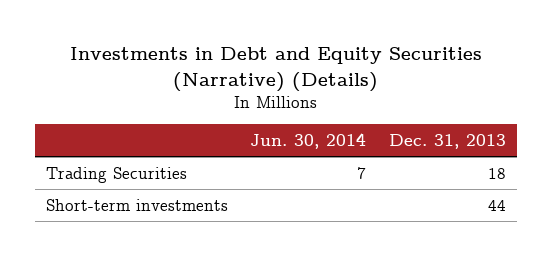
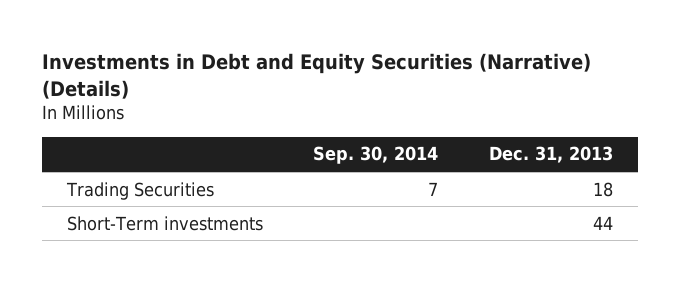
- | Jun. 30, 2014 | Dec. 31, 2013
+ | Sep. 30, 2014 | Dec. 31, 2013
- Short-term investments | | 44
+ Short-Term investments | | 44

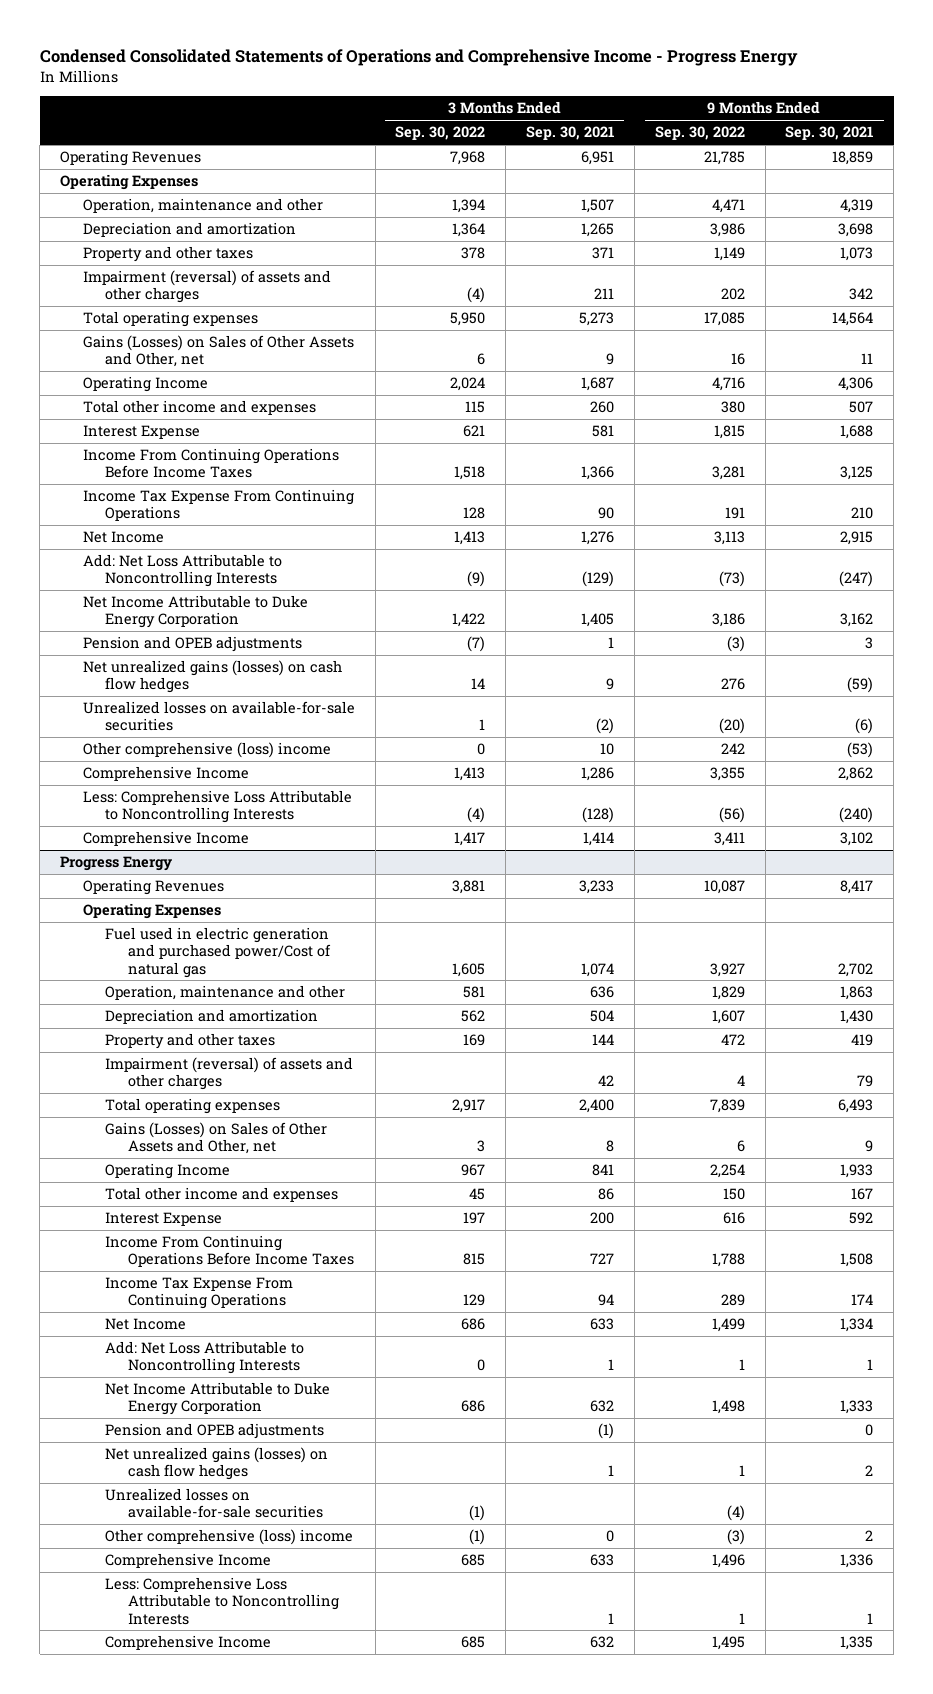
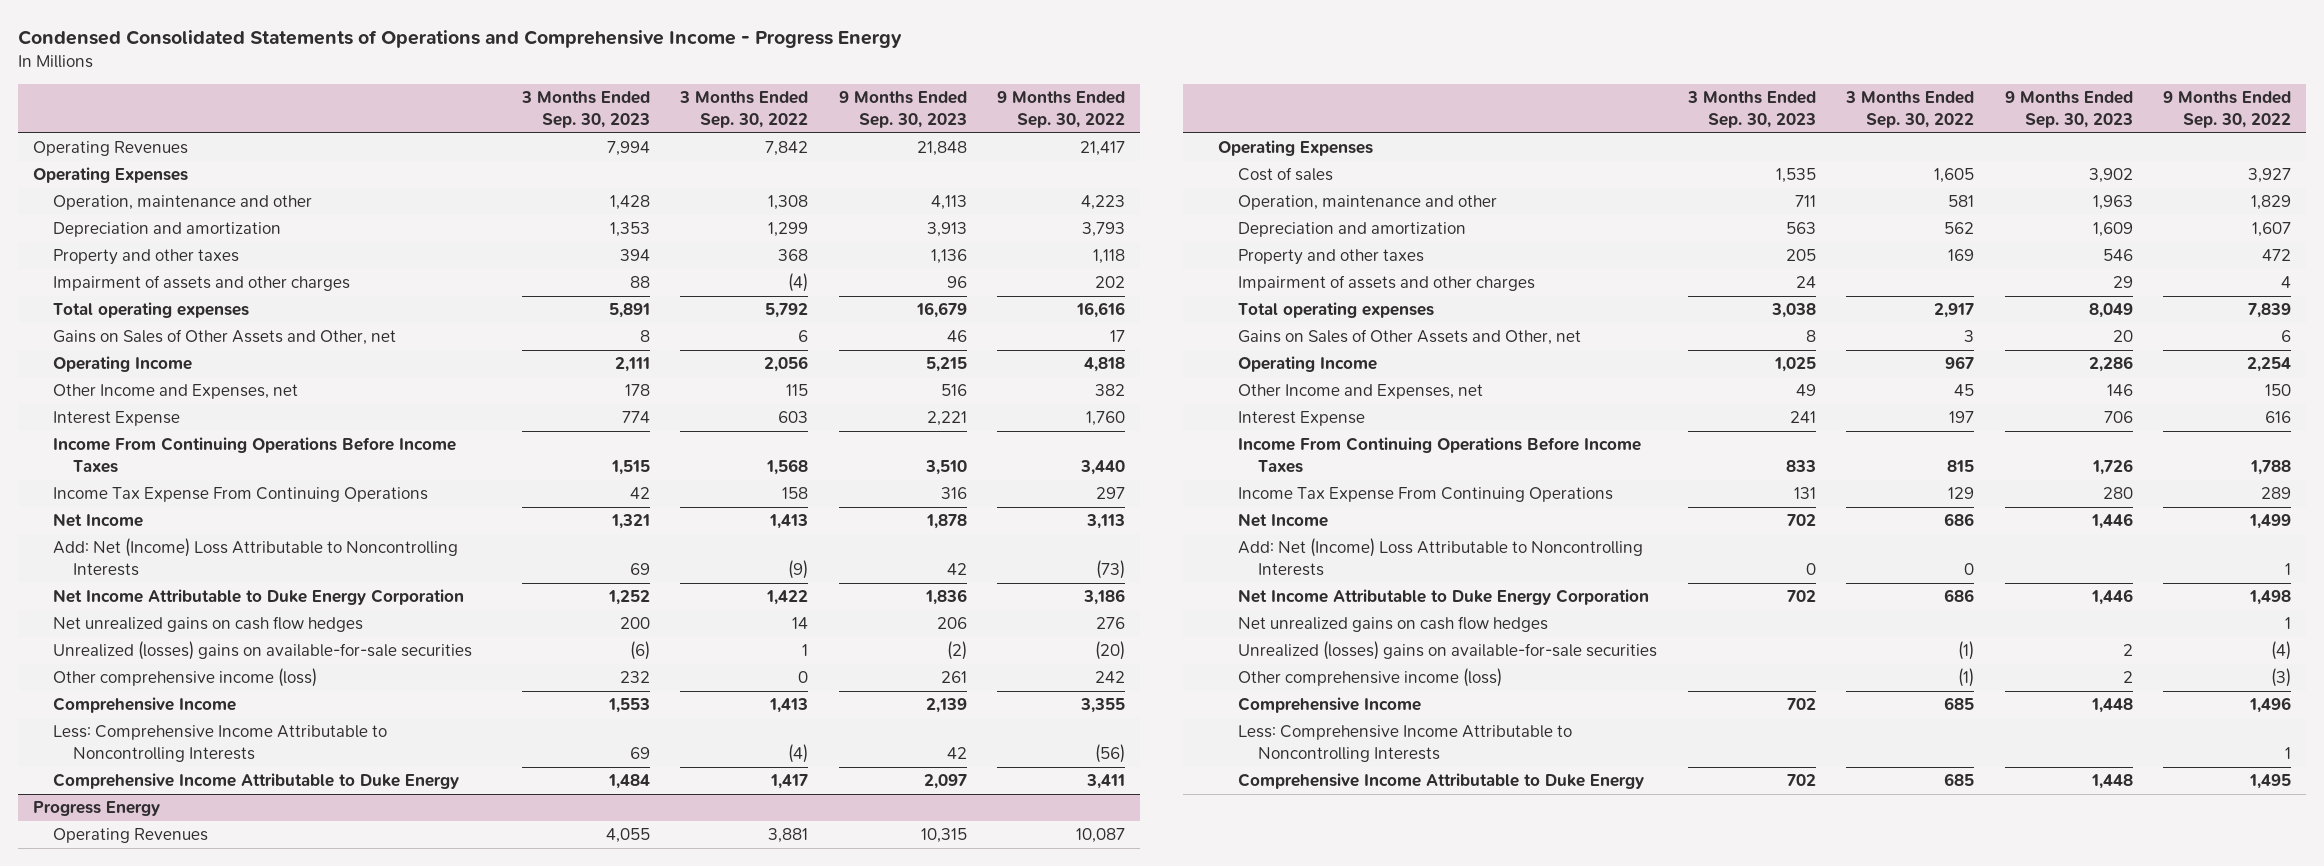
- | 3 Months Ended Sep. 30, 2022 | 3 Months Ended Sep. 30, 2021 | 9 Months Ended Sep. 30, 2022 | 9 Months Ended Sep. 30, 2021
+ | 3 Months Ended Sep. 30, 2023 | 3 Months Ended Sep. 30, 2022 | 9 Months Ended Sep. 30, 2023 | 9 Months Ended Sep. 30, 2022
- Operating Revenues | 7,968 | 6,951 | 21,785 | 18,859
+ Operating Revenues | 7,994 | 7,842 | 21,848 | 21,417
- Operation, maintenance and other | 1,394 | 1,507 | 4,471 | 4,319
- Depreciation and amortization | 1,364 | 1,265 | 3,986 | 3,698
- Property and other taxes | 378 | 371 | 1,149 | 1,073
- Impairment (reversal) of assets and other charges | (4) | 211 | 202 | 342
- Total operating expenses | 5,950 | 5,273 | 17,085 | 14,564
- Gains (Losses) on Sales of Other Assets and Other, net | 6 | 9 | 16 | 11
- Operating Income | 2,024 | 1,687 | 4,716 | 4,306
- Total other income and expenses | 115 | 260 | 380 | 507
- Interest Expense | 621 | 581 | 1,815 | 1,688
- Income From Continuing Operations Before Income Taxes | 1,518 | 1,366 | 3,281 | 3,125
- Income Tax Expense From Continuing Operations | 128 | 90 | 191 | 210
+ Operation, maintenance and other | 1,428 | 1,308 | 4,113 | 4,223
+ Depreciation and amortization | 1,353 | 1,299 | 3,913 | 3,793
+ Property and other taxes | 394 | 368 | 1,136 | 1,118
+ Impairment of assets and other charges | 88 | (4) | 96 | 202
+ Total operating expenses | 5,891 | 5,792 | 16,679 | 16,616
+ Gains on Sales of Other Assets and Other, net | 8 | 6 | 46 | 17
+ Operating Income | 2,111 | 2,056 | 5,215 | 4,818
+ Other Income and Expenses, net | 178 | 115 | 516 | 382
+ Interest Expense | 774 | 603 | 2,221 | 1,760
+ Income From Continuing Operations Before Income Taxes | 1,515 | 1,568 | 3,510 | 3,440
+ Income Tax Expense From Continuing Operations | 42 | 158 | 316 | 297
- Add: Net Loss Attributable to Noncontrolling Interests | (9) | (129) | (73) | (247)
+ Add: Net (Income) Loss Attributable to Noncontrolling Interests | 69 | (9) | 42 | (73)
- Pension and OPEB adjustments | (7) | 1 | (3) | 3
- Net unrealized gains (losses) on cash flow hedges | 14 | 9 | 276 | (59)
- Unrealized losses on available-for-sale securities | 1 | (2) | (20) | (6)
- Other comprehensive (loss) income | 0 | 10 | 242 | (53)
+ Net unrealized gains on cash flow hedges | 200 | 14 | 206 | 276
+ Unrealized (losses) gains on available-for-sale securities | (6) | 1 | (2) | (20)
+ Other comprehensive income (loss) | 232 | 0 | 261 | 242
- Less: Comprehensive Loss Attributable to Noncontrolling Interests | (4) | (128) | (56) | (240)
- Comprehensive Income | 1,417 | 1,414 | 3,411 | 3,102
+ Less: Comprehensive Income Attributable to Noncontrolling Interests | 69 | (4) | 42 | (56)
+ Comprehensive Income Attributable to Duke Energy | 1,484 | 1,417 | 2,097 | 3,411
@ Progress Energy
- Fuel used in electric generation and purchased power/Cost of natural gas | 1,605 | 1,074 | 3,927 | 2,702
+ Cost of sales | 1,535 | 1,605 | 3,902 | 3,927
- Impairment (reversal) of assets and other charges | | 42 | 4 | 79
+ Impairment of assets and other charges | 24 | | 29 | 4
- Gains (Losses) on Sales of Other Assets and Other, net | 3 | 8 | 6 | 9
+ Gains on Sales of Other Assets and Other, net | 8 | 3 | 20 | 6
- Total other income and expenses | 45 | 86 | 150 | 167
+ Other Income and Expenses, net | 49 | 45 | 146 | 150
- Add: Net Loss Attributable to Noncontrolling Interests | 0 | 1 | 1 | 1
+ Add: Net (Income) Loss Attributable to Noncontrolling Interests | 0 | 0 | | 1
- Pension and OPEB adjustments | | (1) | | 0
- Net unrealized gains (losses) on cash flow hedges | | 1 | 1 | 2
- Unrealized losses on available-for-sale securities | (1) | | (4) |
- Other comprehensive (loss) income | (1) | 0 | (3) | 2
+ Net unrealized gains on cash flow hedges | | | | 1
+ Unrealized (losses) gains on available-for-sale securities | | (1) | 2 | (4)
+ Other comprehensive income (loss) | | (1) | 2 | (3)
- Less: Comprehensive Loss Attributable to Noncontrolling Interests | | 1 | 1 | 1
- Comprehensive Income | 685 | 632 | 1,495 | 1,335
+ Less: Comprehensive Income Attributable to Noncontrolling Interests | | | | 1
+ Comprehensive Income Attributable to Duke Energy | 702 | 685 | 1,448 | 1,495

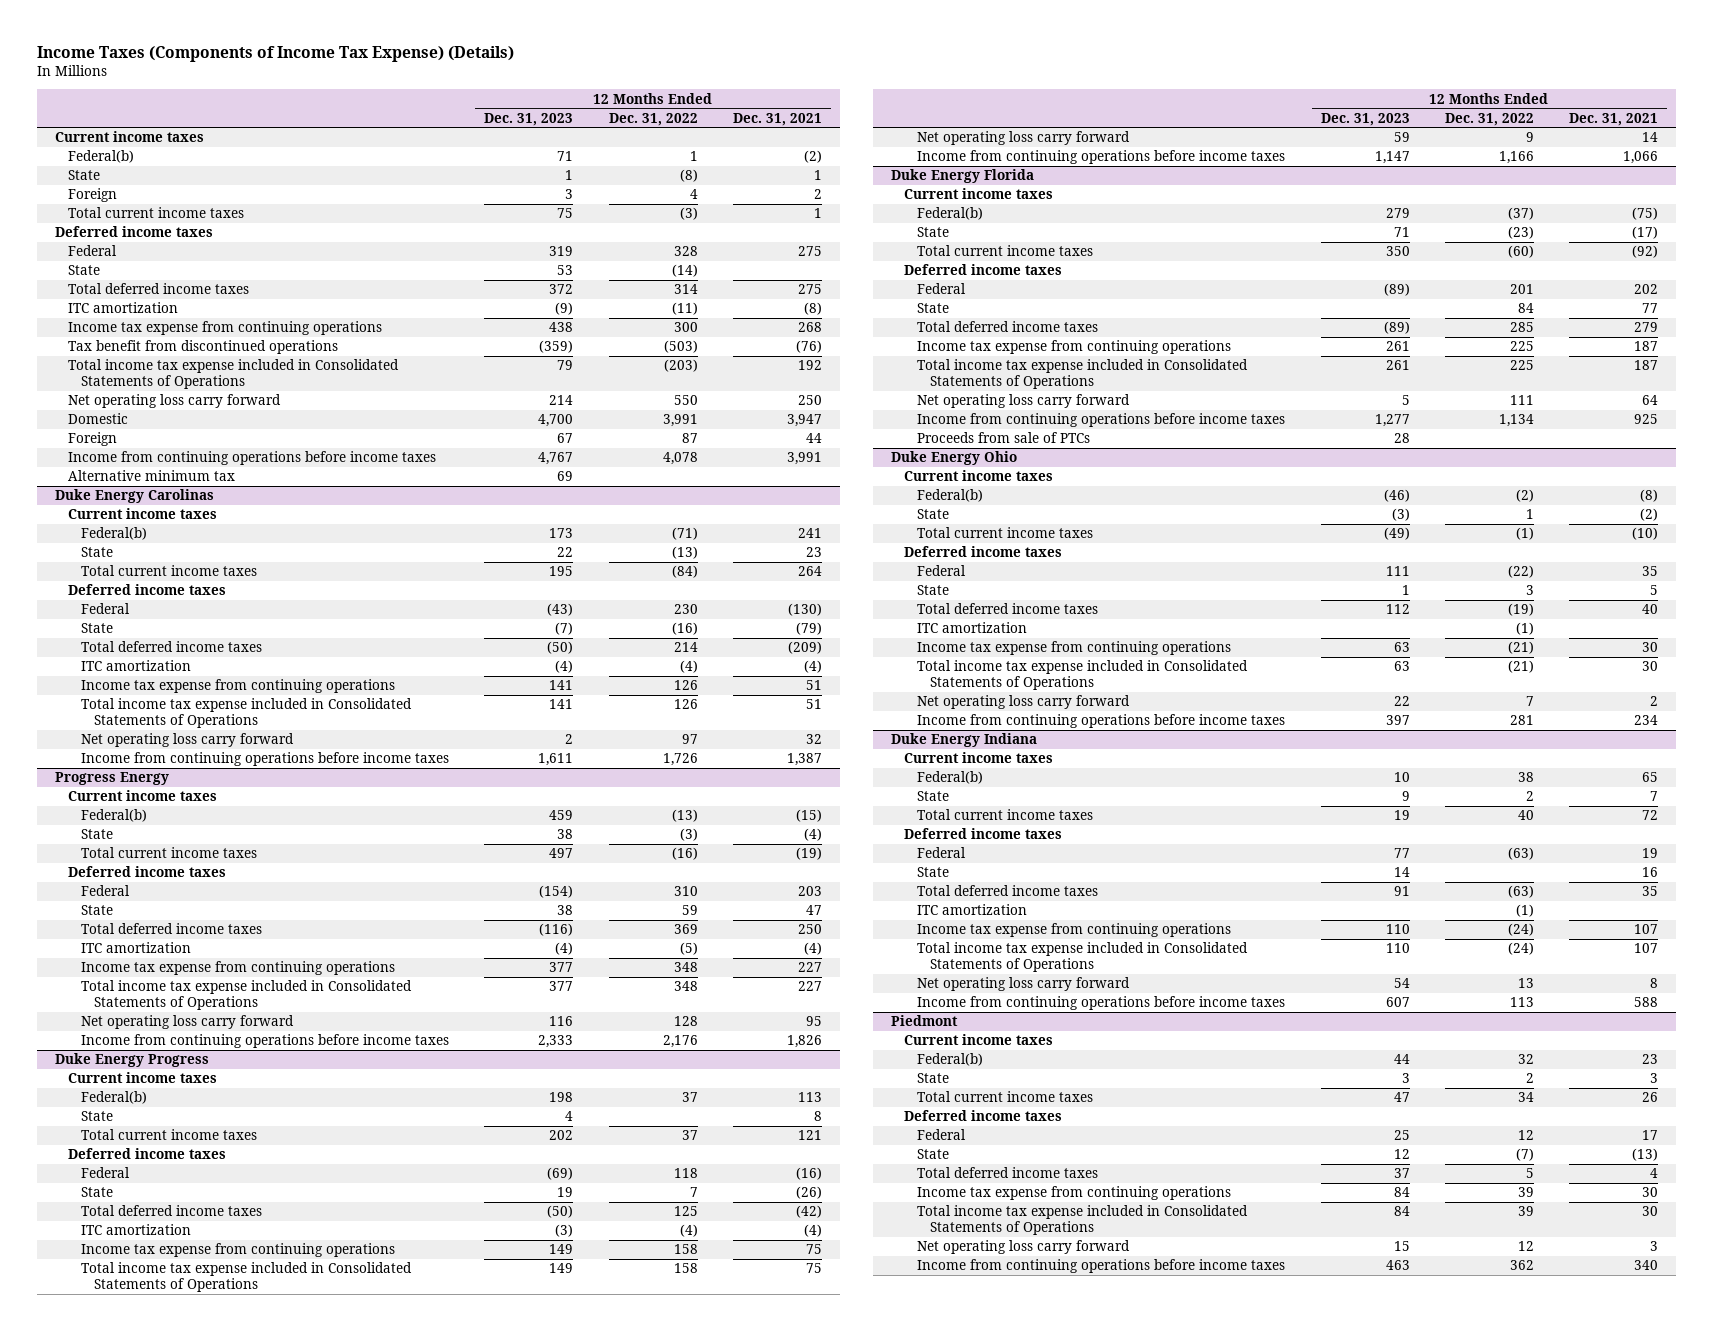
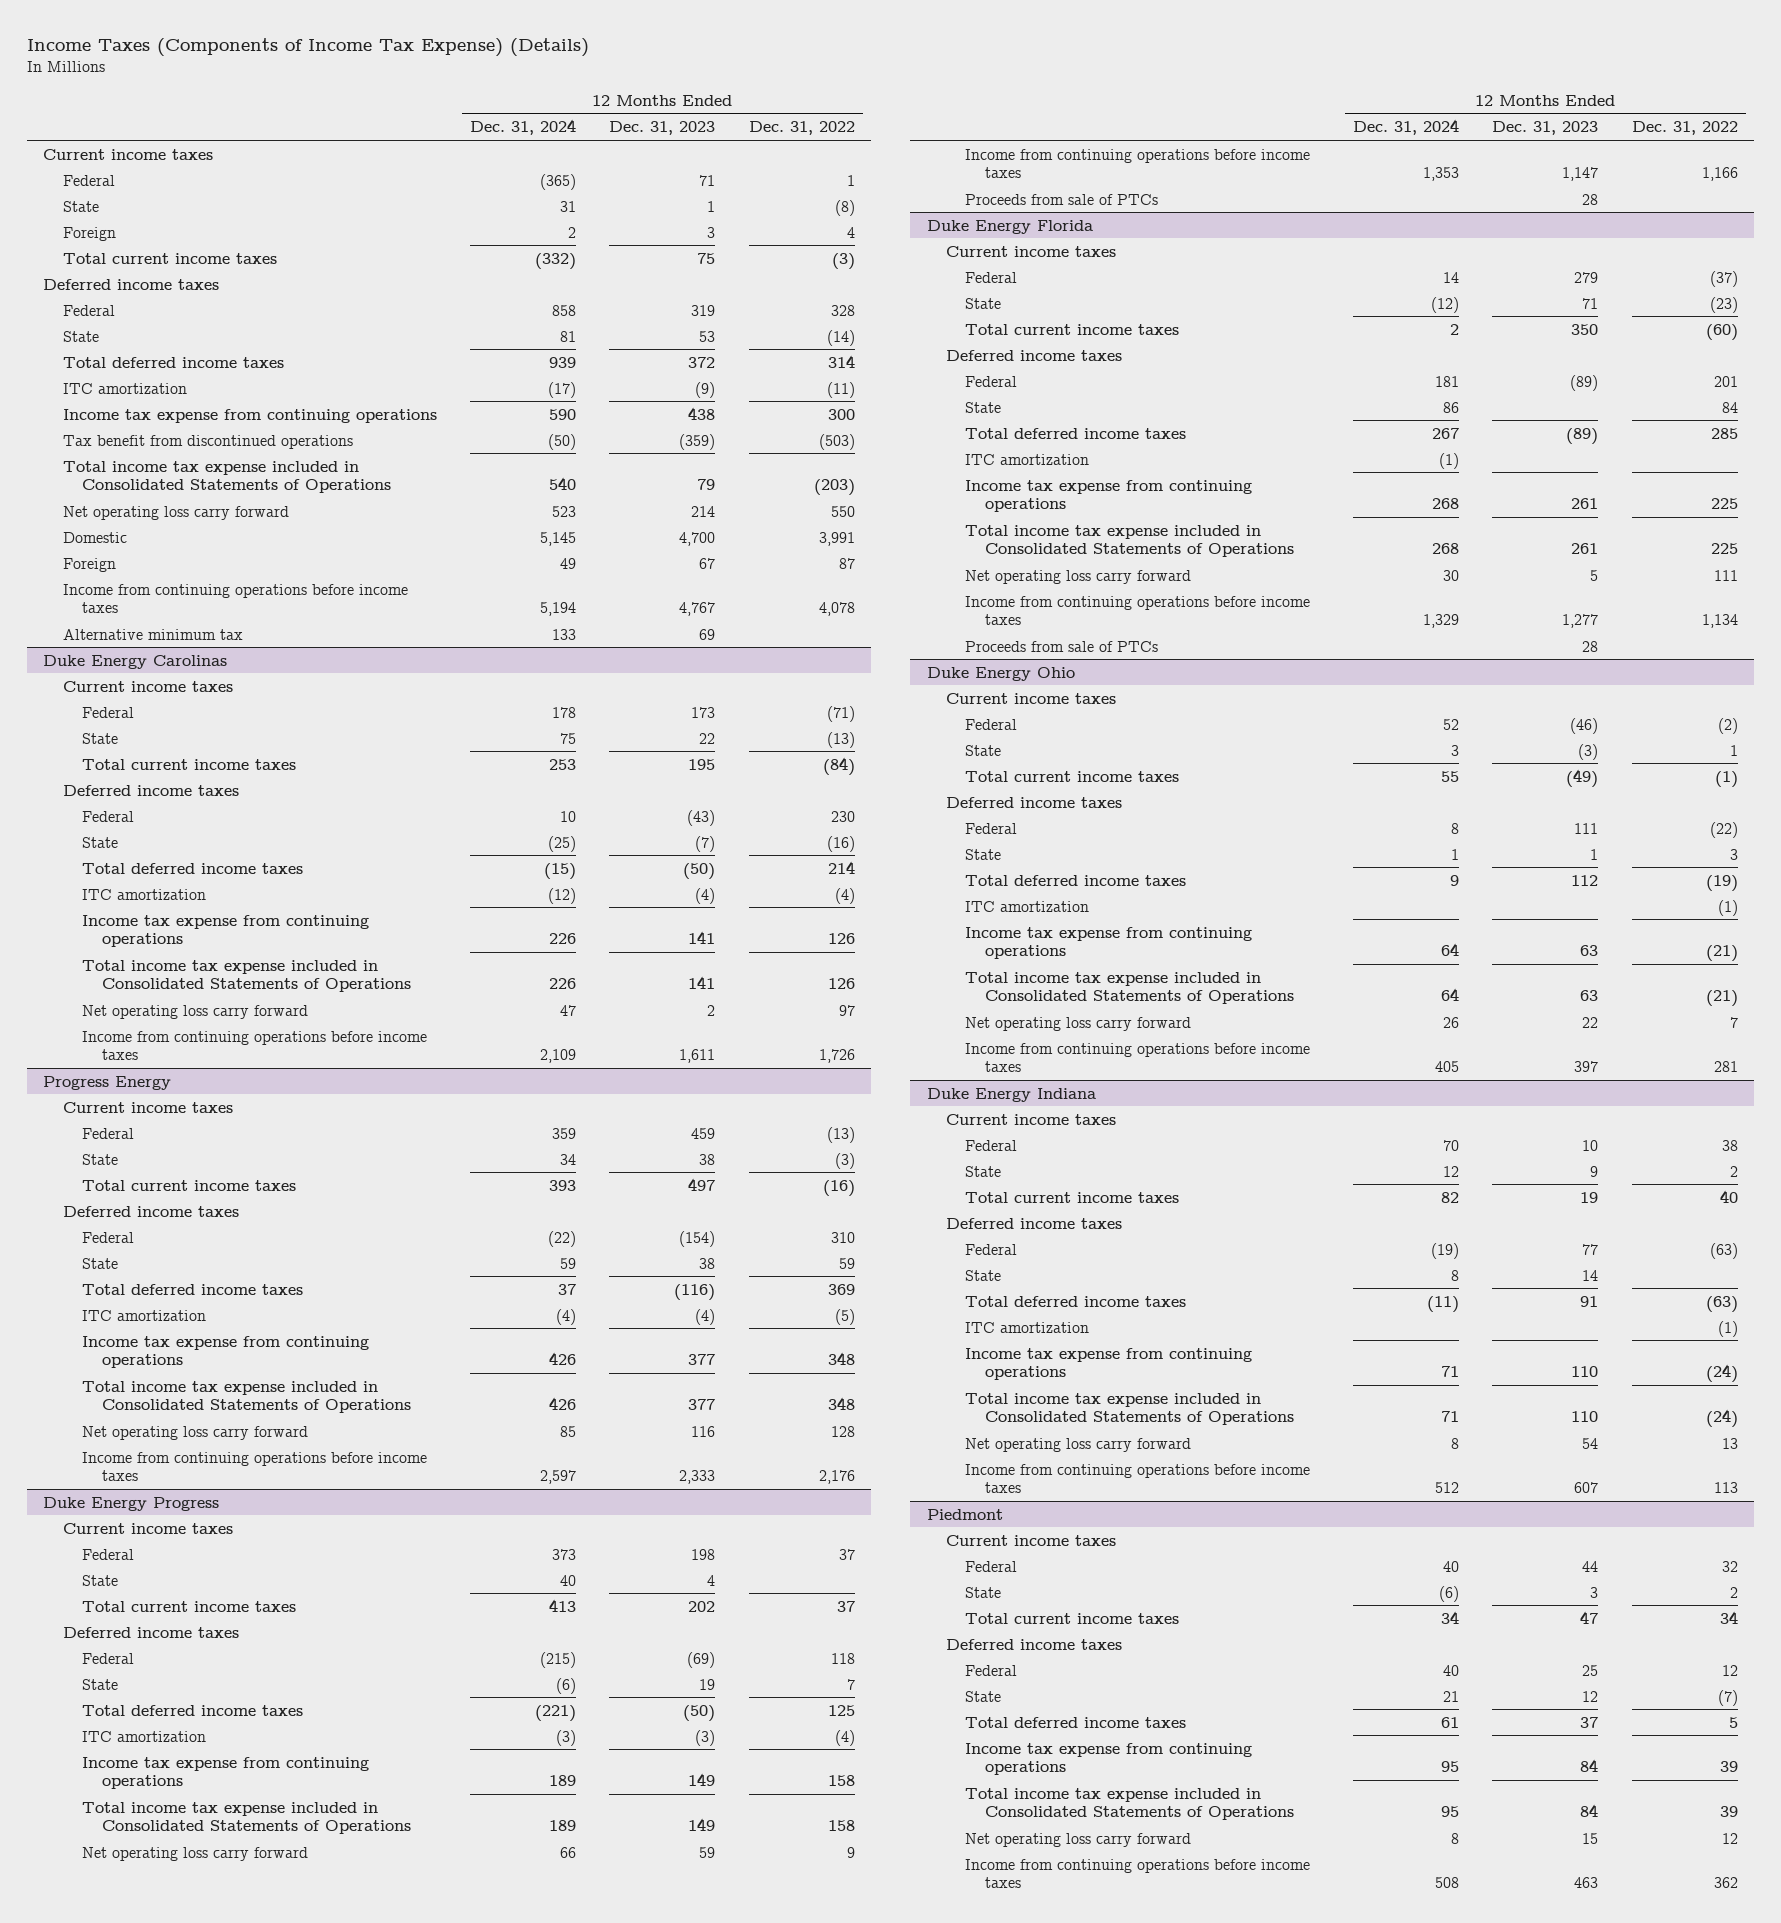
- | 12 Months Ended Dec. 31, 2023 | 12 Months Ended Dec. 31, 2022 | 12 Months Ended Dec. 31, 2021
+ | 12 Months Ended Dec. 31, 2024 | 12 Months Ended Dec. 31, 2023 | 12 Months Ended Dec. 31, 2022
- Federal(b) | 71 | 1 | (2)
+ Federal | (365) | 71 | 1
@ Duke Energy Carolinas
- Federal(b) | 173 | (71) | 241
+ Federal | 178 | 173 | (71)
@ Progress Energy
- Federal(b) | 459 | (13) | (15)
+ Federal | 359 | 459 | (13)
@ Duke Energy Progress
- Federal(b) | 198 | 37 | 113
+ Federal | 373 | 198 | 37
+ Proceeds from sale of PTCs | | 28 |
@ Duke Energy Florida
- Federal(b) | 279 | (37) | (75)
+ Federal | 14 | 279 | (37)
+ ITC amortization | (1) | |
@ Duke Energy Ohio
- Federal(b) | (46) | (2) | (8)
+ Federal | 52 | (46) | (2)
@ Duke Energy Indiana
- Federal(b) | 10 | 38 | 65
+ Federal | 70 | 10 | 38
@ Piedmont
- Federal(b) | 44 | 32 | 23
+ Federal | 40 | 44 | 32

